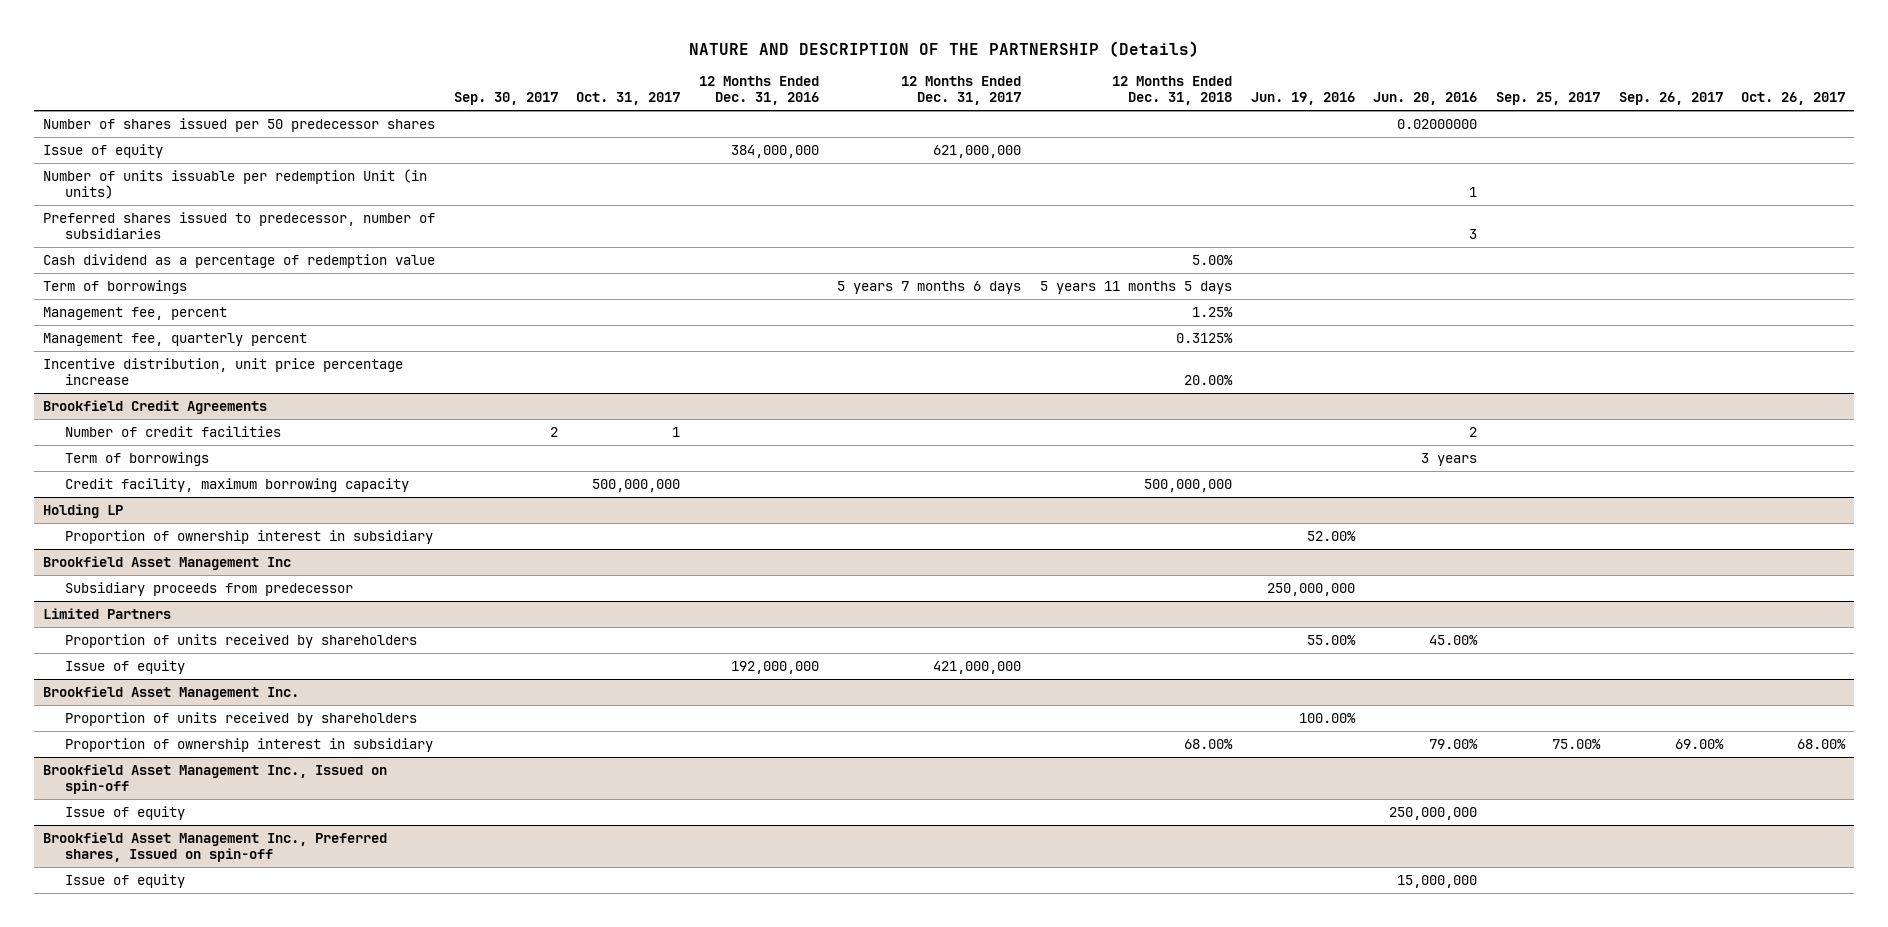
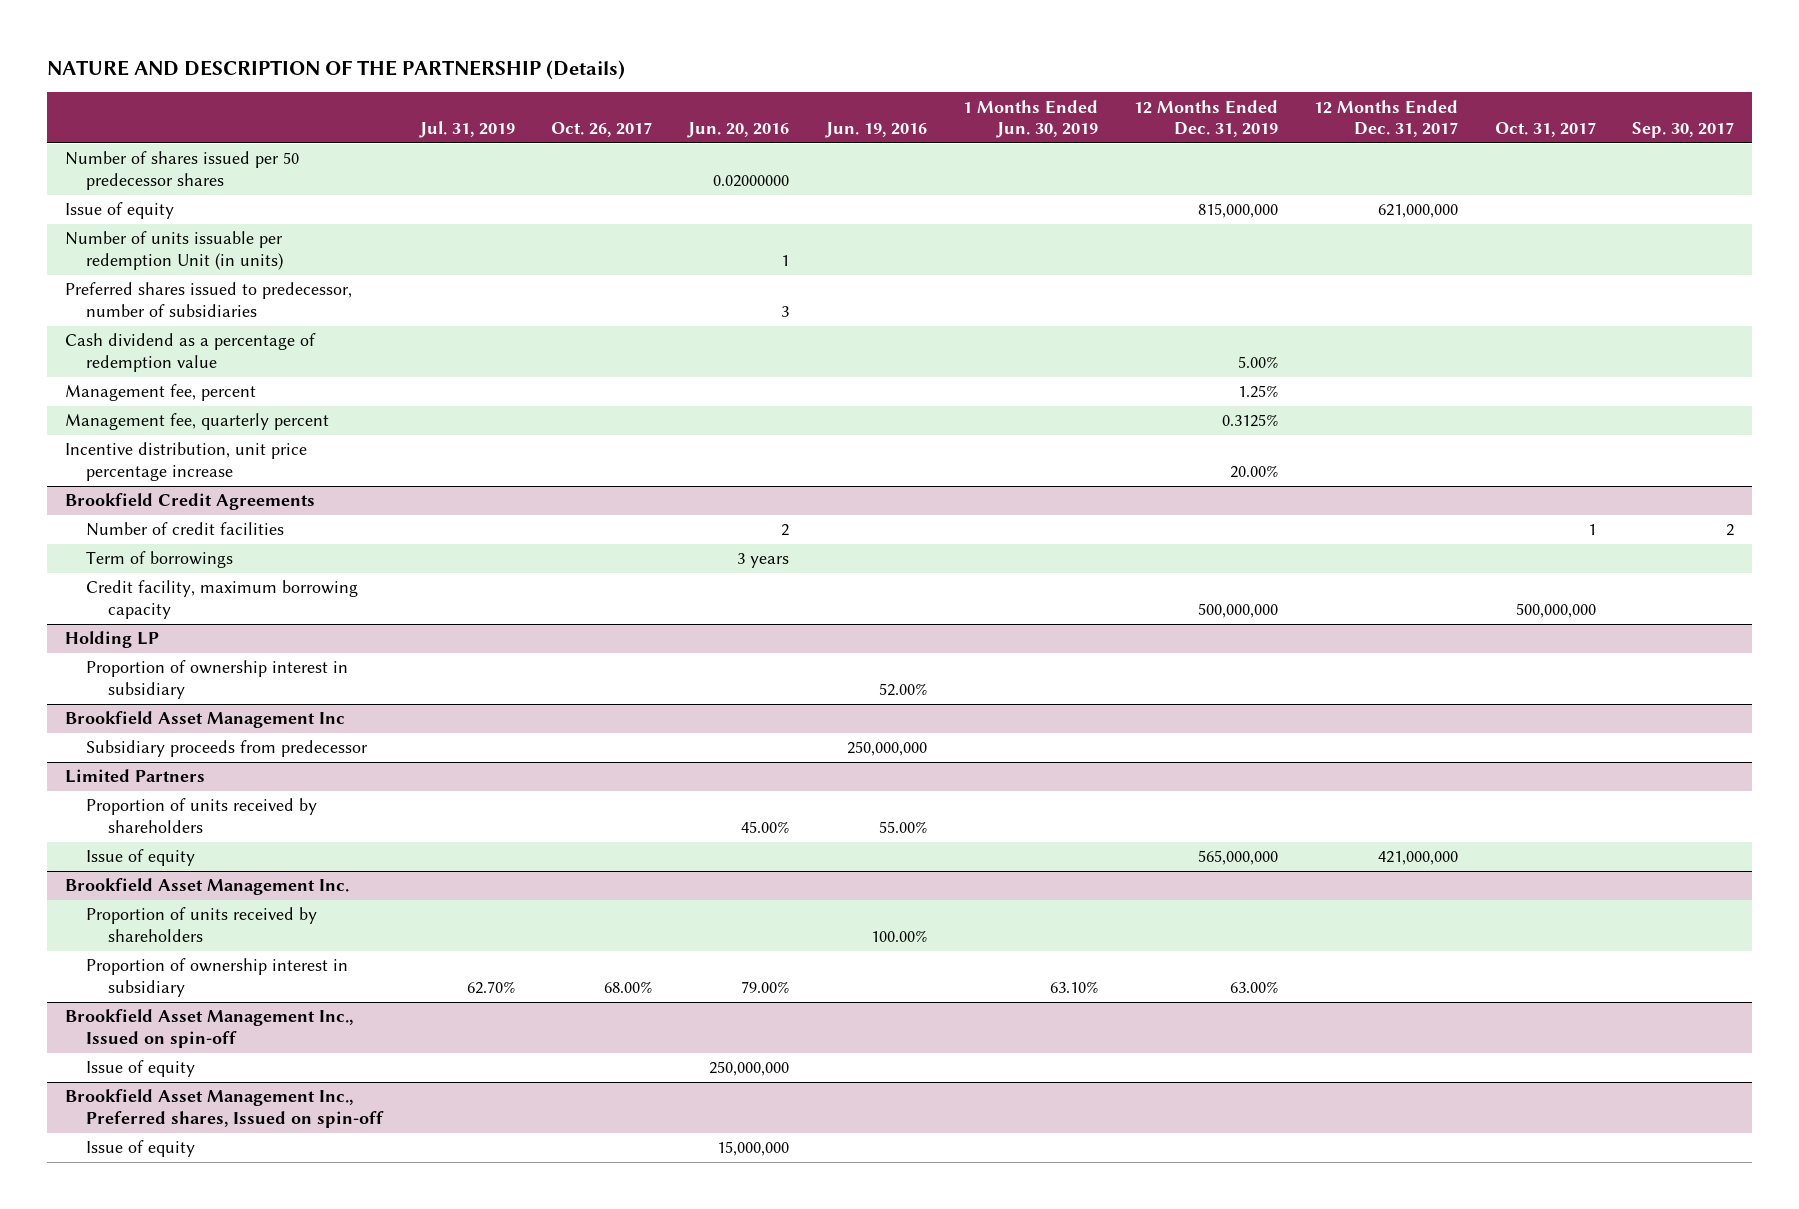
- | Sep. 30, 2017 | Oct. 31, 2017 | 12 Months Ended Dec. 31, 2016 | 12 Months Ended Dec. 31, 2017 | 12 Months Ended Dec. 31, 2018 | Jun. 19, 2016 | Jun. 20, 2016 | Sep. 25, 2017 | Sep. 26, 2017 | Oct. 26, 2017
+ | Jul. 31, 2019 | Oct. 26, 2017 | Jun. 20, 2016 | Jun. 19, 2016 | 1 Months Ended Jun. 30, 2019 | 12 Months Ended Dec. 31, 2019 | 12 Months Ended Dec. 31, 2017 | Oct. 31, 2017 | Sep. 30, 2017
- Term of borrowings | | | | 5 years 7 months 6 days | 5 years 11 months 5 days | | | | |

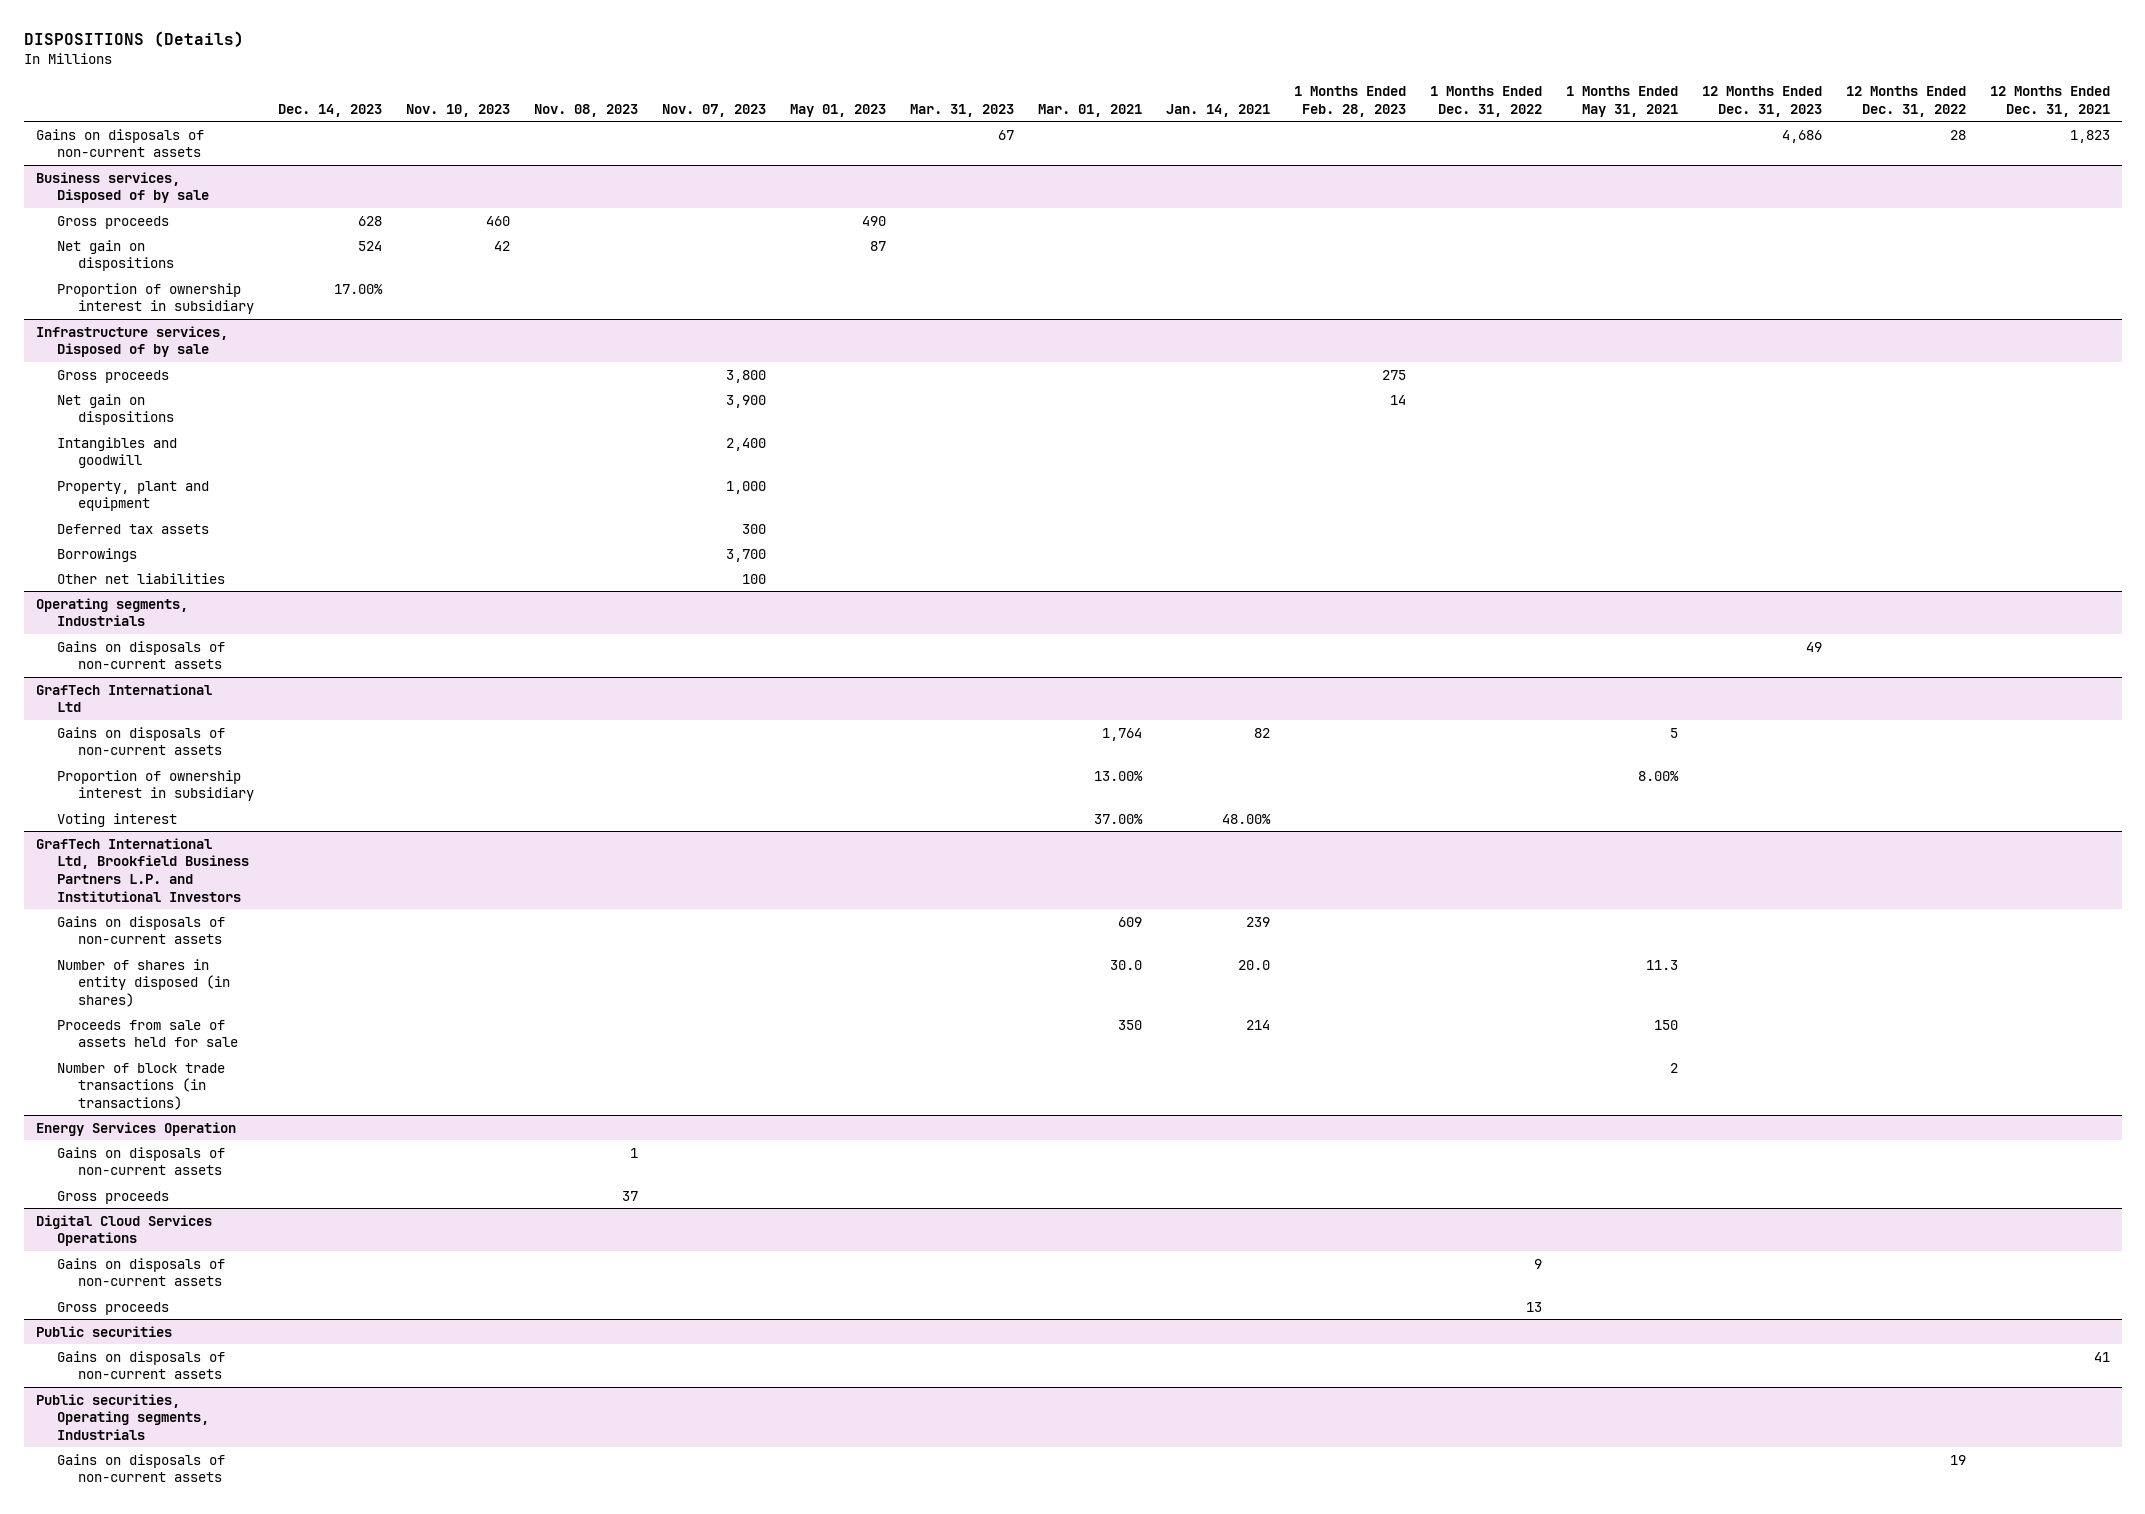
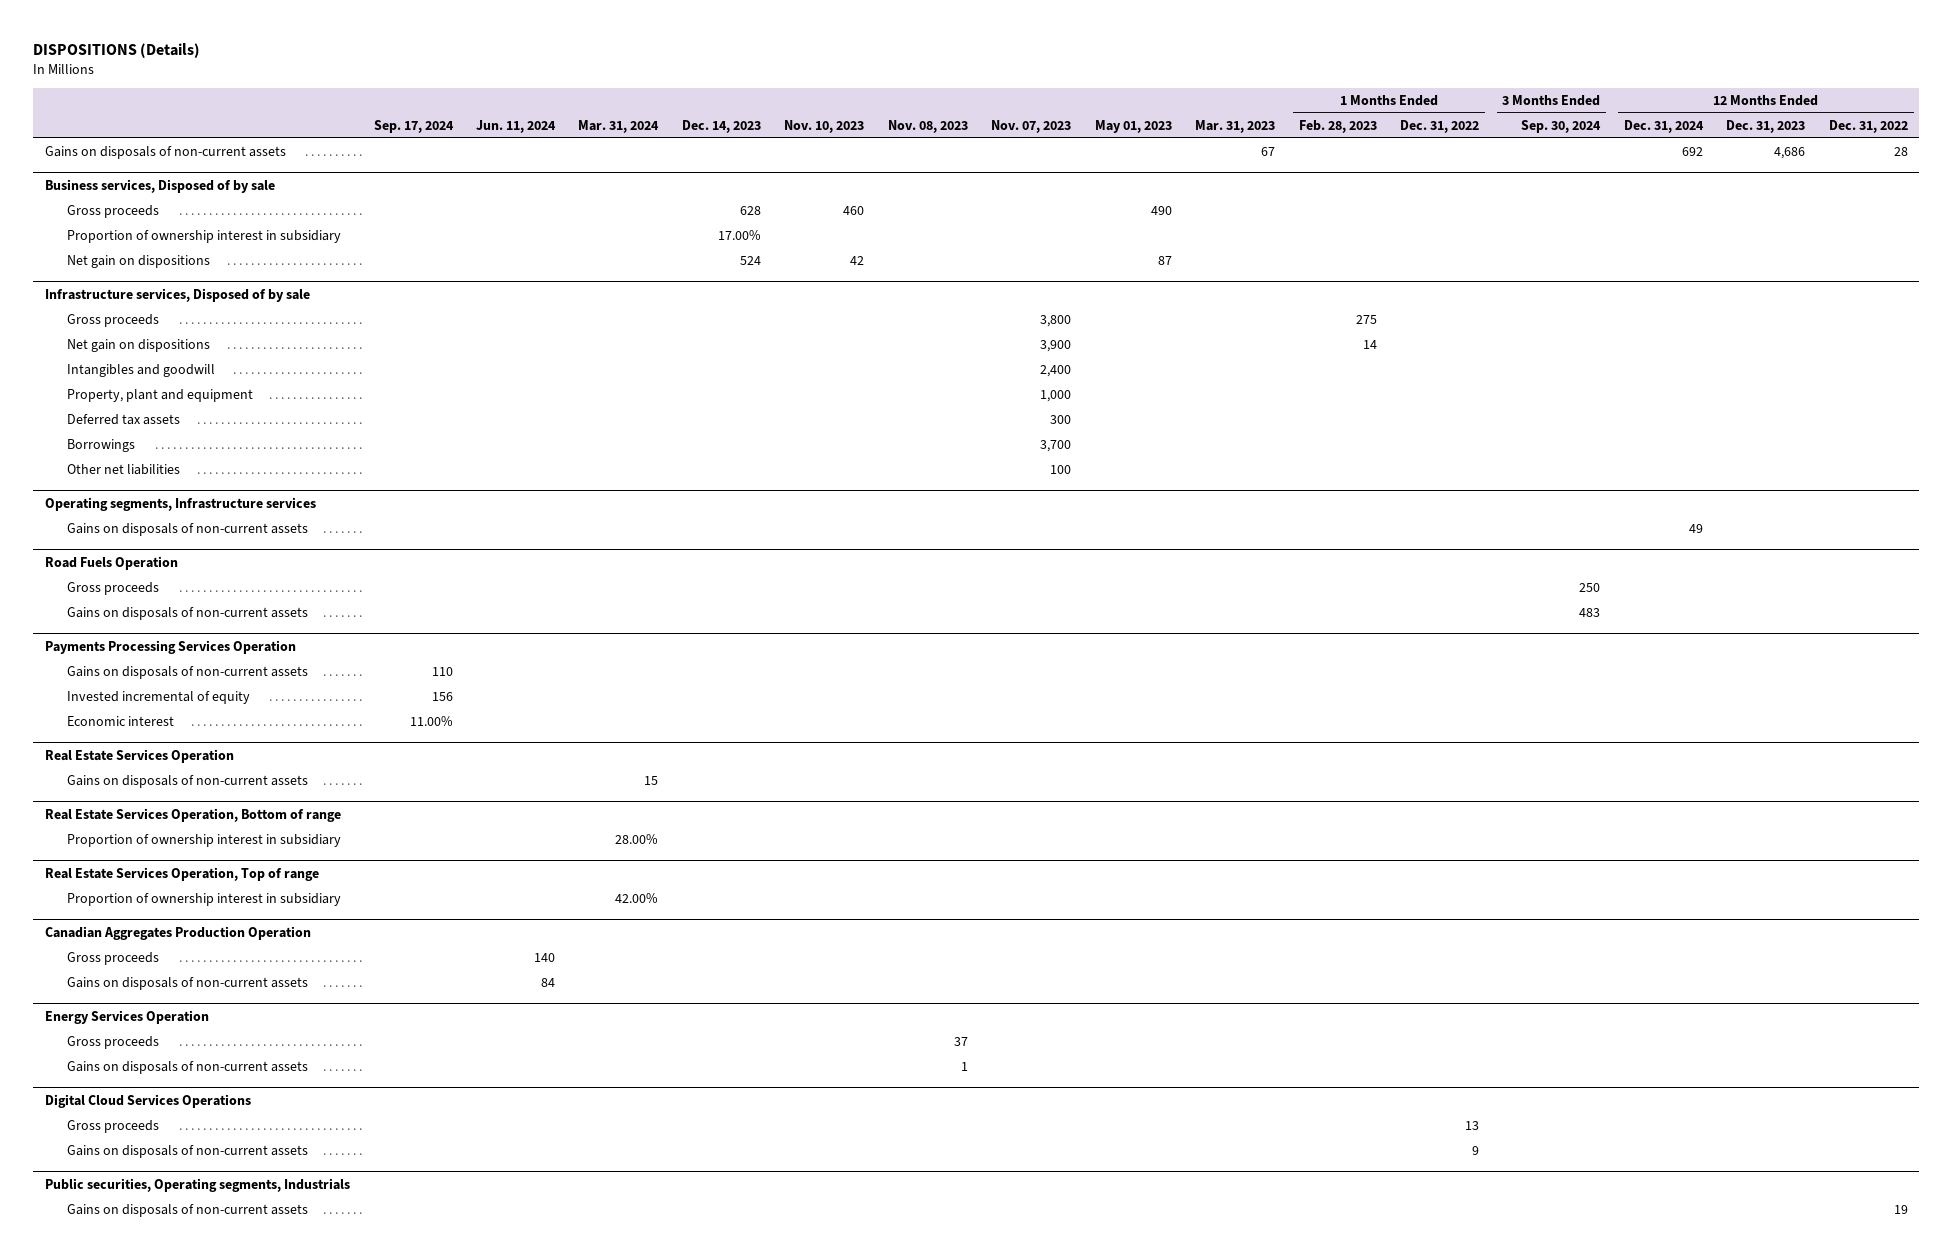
- | Dec. 14, 2023 | Nov. 10, 2023 | Nov. 08, 2023 | Nov. 07, 2023 | May 01, 2023 | Mar. 31, 2023 | Mar. 01, 2021 | Jan. 14, 2021 | 1 Months Ended Feb. 28, 2023 | 1 Months Ended Dec. 31, 2022 | 1 Months Ended May 31, 2021 | 12 Months Ended Dec. 31, 2023 | 12 Months Ended Dec. 31, 2022 | 12 Months Ended Dec. 31, 2021
+ | Sep. 17, 2024 | Jun. 11, 2024 | Mar. 31, 2024 | Dec. 14, 2023 | Nov. 10, 2023 | Nov. 08, 2023 | Nov. 07, 2023 | May 01, 2023 | Mar. 31, 2023 | 1 Months Ended Feb. 28, 2023 | 1 Months Ended Dec. 31, 2022 | 3 Months Ended Sep. 30, 2024 | 12 Months Ended Dec. 31, 2024 | 12 Months Ended Dec. 31, 2023 | 12 Months Ended Dec. 31, 2022
@ Business services, Disposed of by sale
moved down: Net gain on dispositions | | | | 524 | 42 | | | 87 | | | | | | |
- Operating segments, Industrials
- Gains on disposals of non-current assets | | | | | | | | | | | | 49 | |
- GrafTech International Ltd
- Gains on disposals of non-current assets | | | | | | | 1,764 | 82 | | | 5 | | |
- Proportion of ownership interest in subsidiary | | | | | | | 13.00% | | | | 8.00% | | |
- Voting interest | | | | | | | 37.00% | 48.00% | | | | | |
- GrafTech International Ltd, Brookfield Business Partners L.P. and Institutional Investors
- Gains on disposals of non-current assets | | | | | | | 609 | 239 | | | | | |
- Number of shares in entity disposed (in shares) | | | | | | | 30.0 | 20.0 | | | 11.3 | | |
- Proceeds from sale of assets held for sale | | | | | | | 350 | 214 | | | 150 | | |
- Number of block trade transactions (in transactions) | | | | | | | | | | | 2 | | |
+ Operating segments, Infrastructure services
+ Gains on disposals of non-current assets | | | | | | | | | | | | | 49 | |
+ Road Fuels Operation
+ Gross proceeds | | | | | | | | | | | | 250 | | |
+ Gains on disposals of non-current assets | | | | | | | | | | | | 483 | | |
+ Payments Processing Services Operation
+ Gains on disposals of non-current assets | 110 | | | | | | | | | | | | | |
+ Invested incremental of equity | 156 | | | | | | | | | | | | | |
+ Economic interest | 11.00% | | | | | | | | | | | | | |
+ Real Estate Services Operation
+ Gains on disposals of non-current assets | | | 15 | | | | | | | | | | | |
+ Real Estate Services Operation, Bottom of range
+ Proportion of ownership interest in subsidiary | | | 28.00% | | | | | | | | | | | |
+ Real Estate Services Operation, Top of range
+ Proportion of ownership interest in subsidiary | | | 42.00% | | | | | | | | | | | |
+ Canadian Aggregates Production Operation
+ Gross proceeds | | 140 | | | | | | | | | | | | |
+ Gains on disposals of non-current assets | | 84 | | | | | | | | | | | | |
@ Energy Services Operation
moved down: Gains on disposals of non-current assets | | | | | | 1 | | | | | | | | |
- Public securities
- Gains on disposals of non-current assets | | | | | | | | | | | | | | 41
@ Digital Cloud Services Operations
moved down: Gains on disposals of non-current assets | | | | | | | | | | | 9 | | | |

